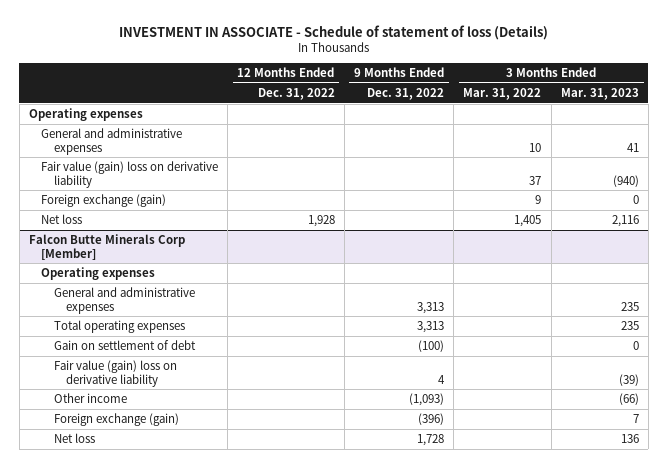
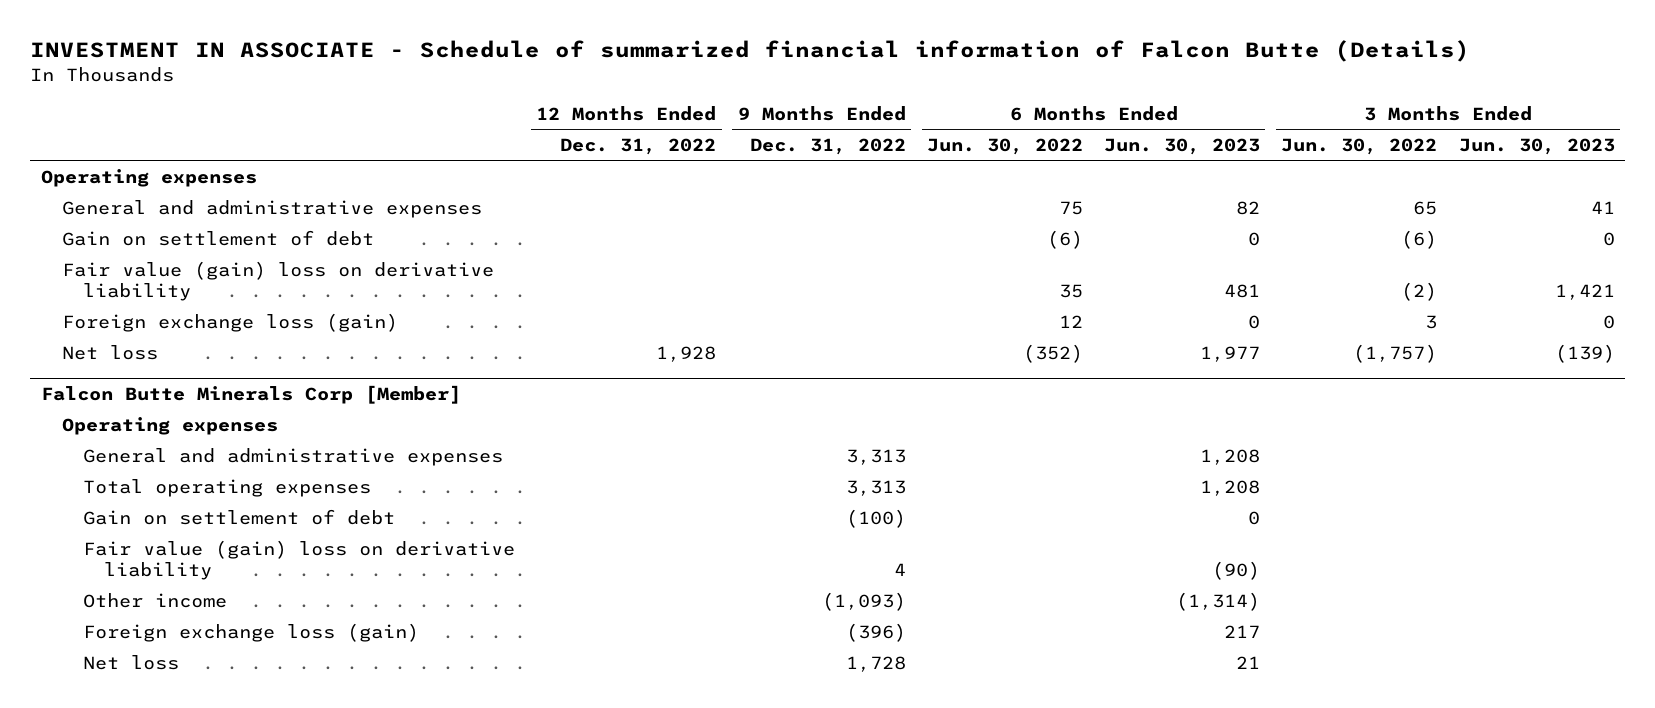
- INVESTMENT IN ASSOCIATE - Schedule of statement of loss (Details)
+ INVESTMENT IN ASSOCIATE - Schedule of summarized financial information of Falcon Butte (Details)
- | 12 Months Ended Dec. 31, 2022 | 9 Months Ended Dec. 31, 2022 | 3 Months Ended Mar. 31, 2022 | 3 Months Ended Mar. 31, 2023
+ | 12 Months Ended Dec. 31, 2022 | 9 Months Ended Dec. 31, 2022 | 6 Months Ended Jun. 30, 2022 | 6 Months Ended Jun. 30, 2023 | 3 Months Ended Jun. 30, 2022 | 3 Months Ended Jun. 30, 2023
+ Gain on settlement of debt | | | (6) | 0 | (6) | 0
- Foreign exchange (gain) | | | 9 | 0
+ Foreign exchange loss (gain) | | | 12 | 0 | 3 | 0
@ Falcon Butte Minerals Corp [Member]
- Foreign exchange (gain) | | (396) | | 7
+ Foreign exchange loss (gain) | | (396) | | 217 | |

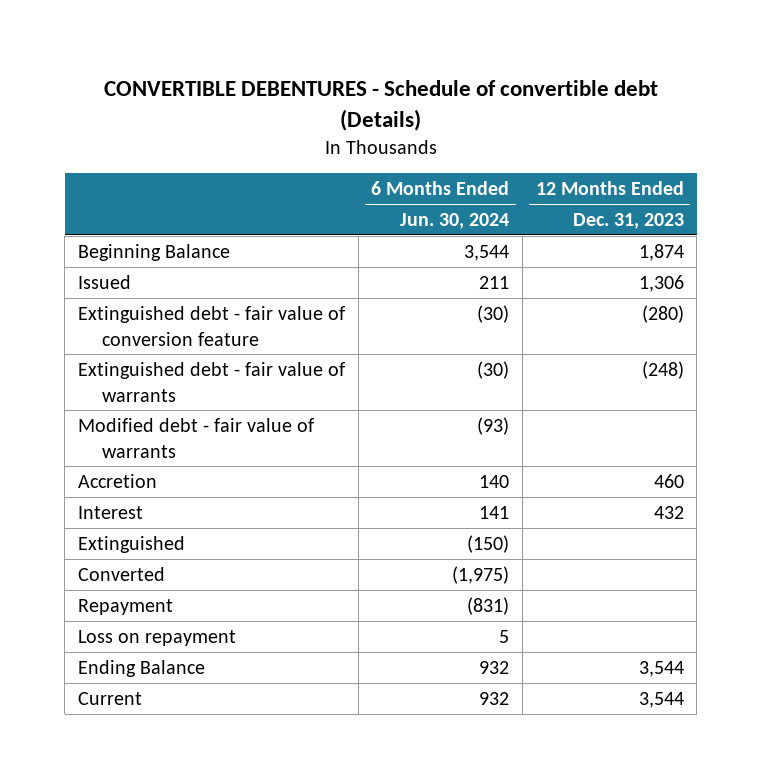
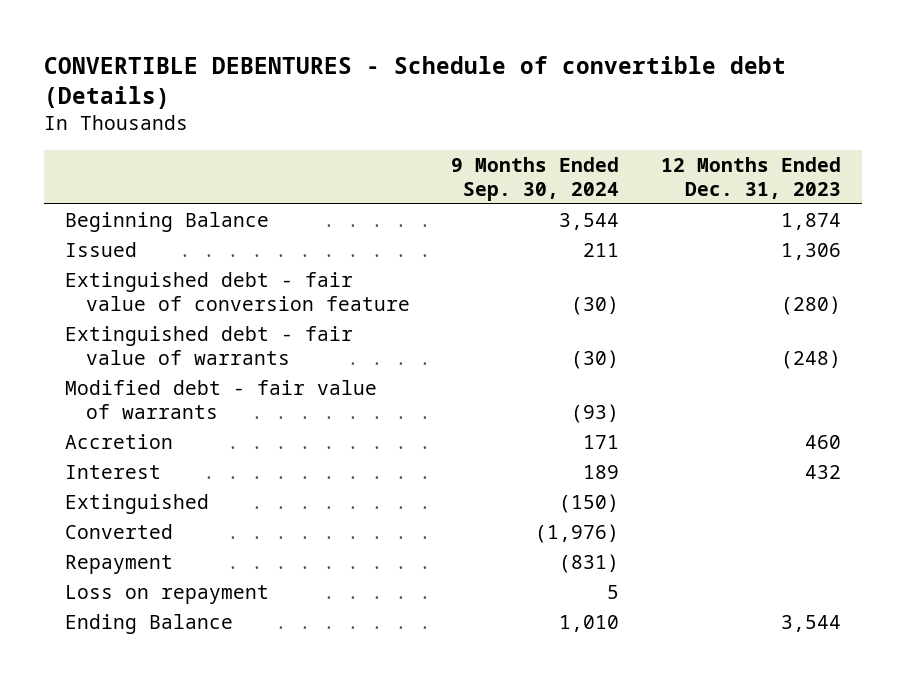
- | 6 Months Ended Jun. 30, 2024 | 12 Months Ended Dec. 31, 2023
+ | 9 Months Ended Sep. 30, 2024 | 12 Months Ended Dec. 31, 2023
- Current | 932 | 3,544

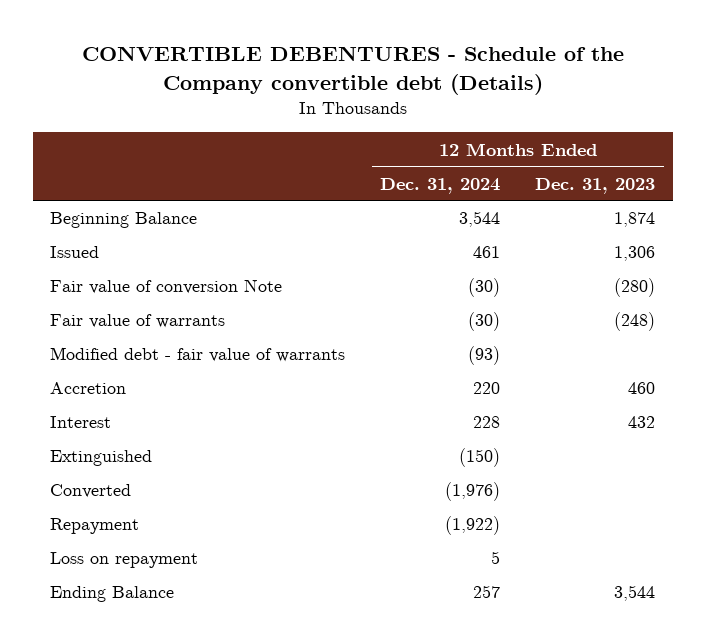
- CONVERTIBLE DEBENTURES - Schedule of convertible debt (Details)
+ CONVERTIBLE DEBENTURES - Schedule of the Company convertible debt (Details)
- | 9 Months Ended Sep. 30, 2024 | 12 Months Ended Dec. 31, 2023
+ | 12 Months Ended Dec. 31, 2024 | 12 Months Ended Dec. 31, 2023
- Extinguished debt - fair value of conversion feature | (30) | (280)
- Extinguished debt - fair value of warrants | (30) | (248)
+ Fair value of conversion Note | (30) | (280)
+ Fair value of warrants | (30) | (248)

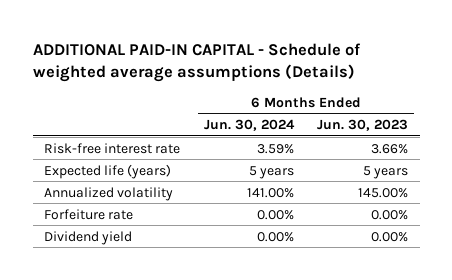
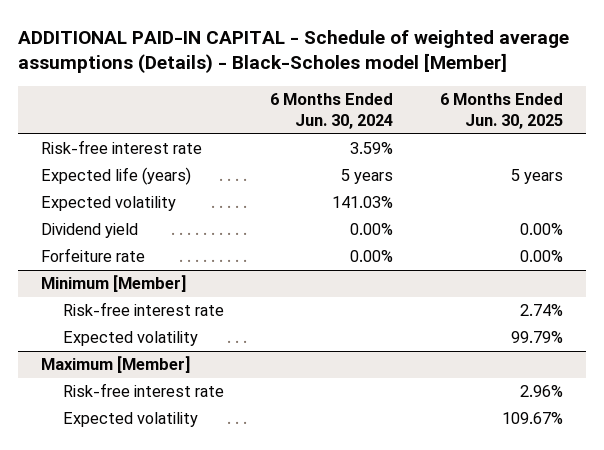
- ADDITIONAL PAID-IN CAPITAL - Schedule of weighted average assumptions (Details)
+ ADDITIONAL PAID-IN CAPITAL - Schedule of weighted average assumptions (Details) - Black-Scholes model [Member]
- | 6 Months Ended Jun. 30, 2024 | 6 Months Ended Jun. 30, 2023
+ | 6 Months Ended Jun. 30, 2024 | 6 Months Ended Jun. 30, 2025
- Annualized volatility | 141.00% | 145.00%
+ Expected volatility | 141.03% |
moved down: Forfeiture rate | 0.00% | 0.00%
+ Minimum [Member]
+ Risk-free interest rate | | 2.74%
+ Expected volatility | | 99.79%
+ Maximum [Member]
+ Risk-free interest rate | | 2.96%
+ Expected volatility | | 109.67%

